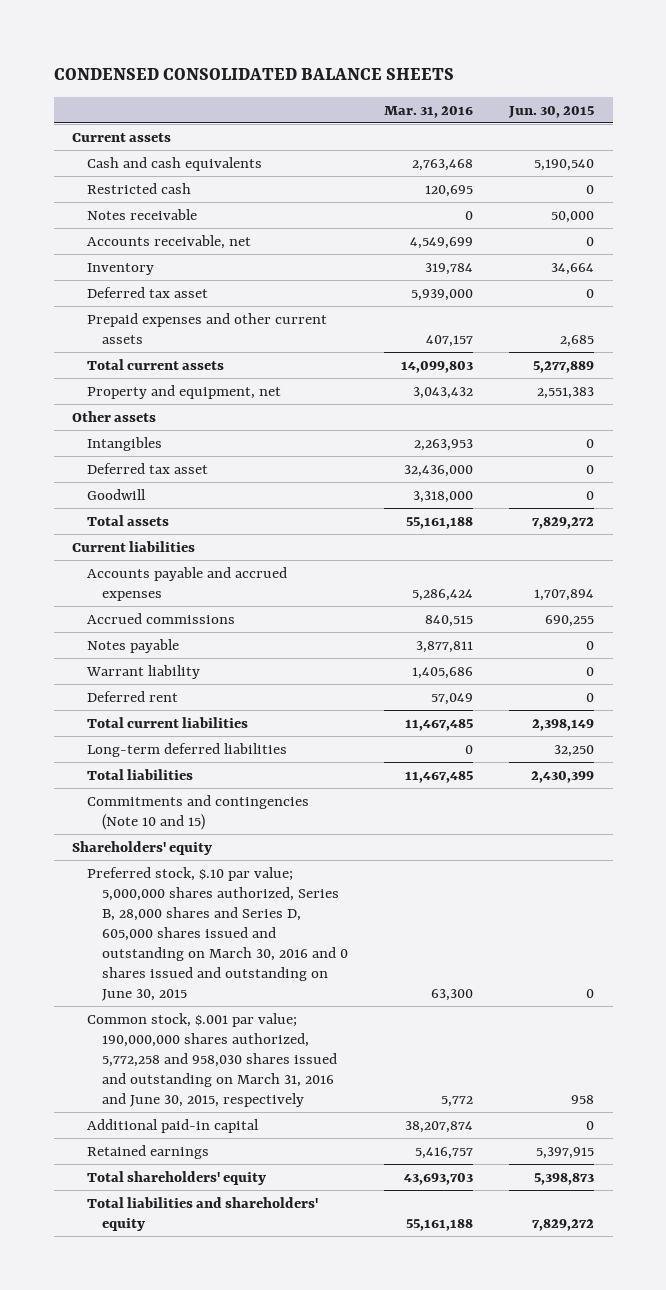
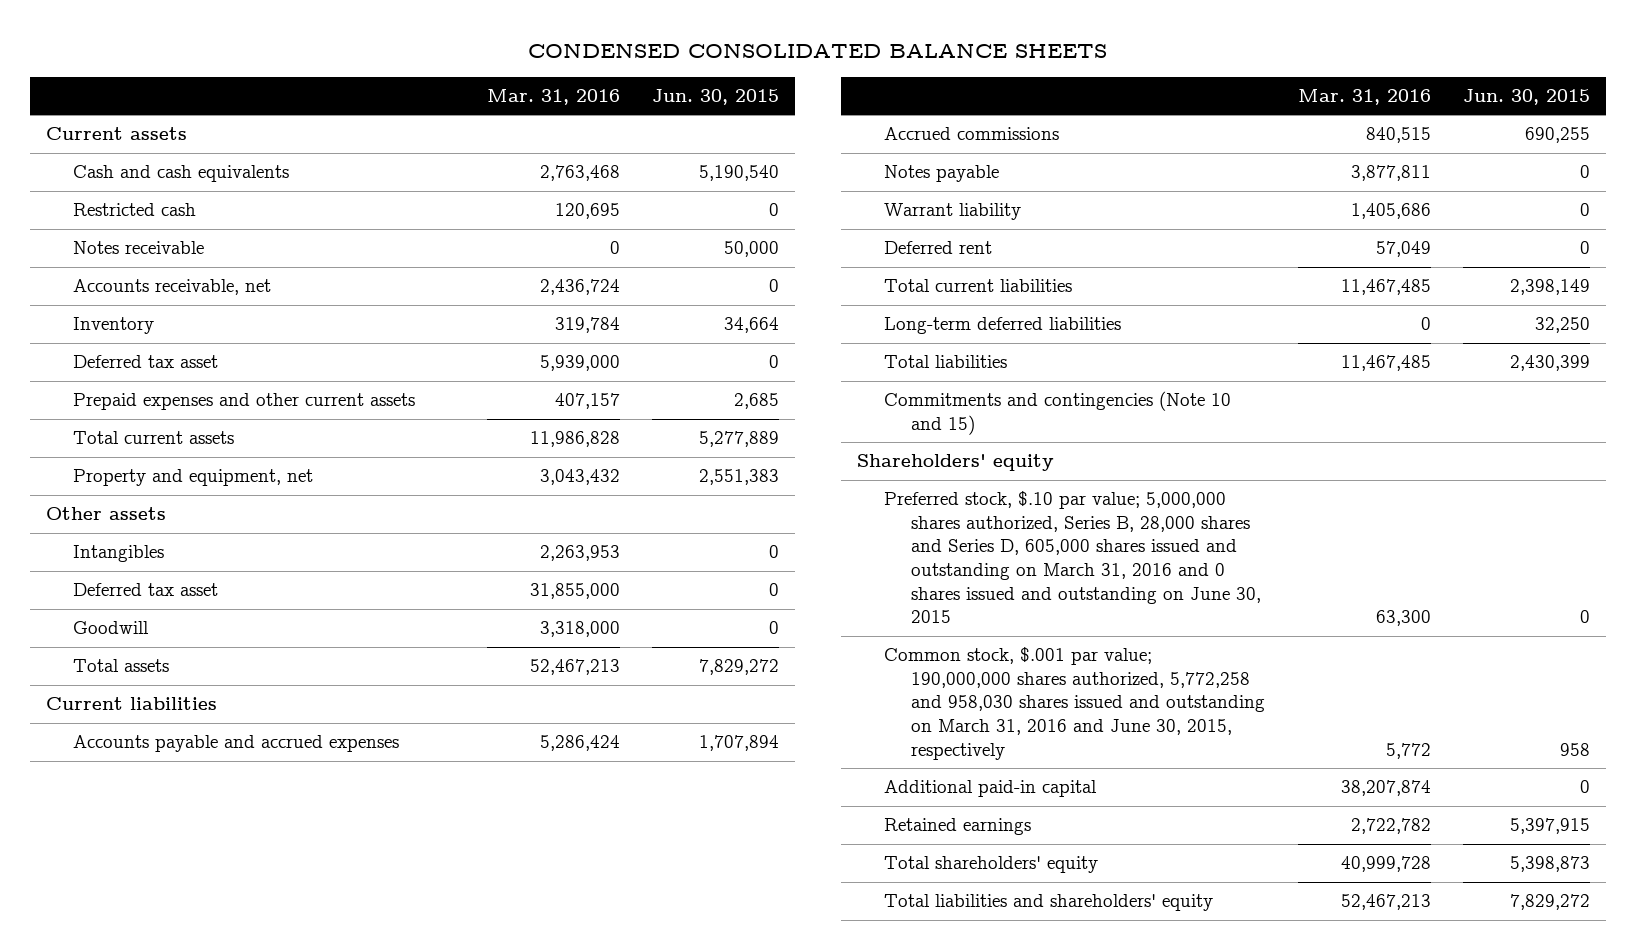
- Accounts receivable, net | 4,549,699 | 0
+ Accounts receivable, net | 2,436,724 | 0
- Total current assets | 14,099,803 | 5,277,889
+ Total current assets | 11,986,828 | 5,277,889
- Deferred tax asset | 32,436,000 | 0
+ Deferred tax asset | 31,855,000 | 0
- Total assets | 55,161,188 | 7,829,272
+ Total assets | 52,467,213 | 7,829,272
- Preferred stock, $.10 par value; 5,000,000 shares authorized, Series B, 28,000 shares and Series D, 605,000 shares issued and outstanding on March 30, 2016 and 0 shares issued and outstanding on June 30, 2015 | 63,300 | 0
+ Preferred stock, $.10 par value; 5,000,000 shares authorized, Series B, 28,000 shares and Series D, 605,000 shares issued and outstanding on March 31, 2016 and 0 shares issued and outstanding on June 30, 2015 | 63,300 | 0
- Retained earnings | 5,416,757 | 5,397,915
- Total shareholders' equity | 43,693,703 | 5,398,873
- Total liabilities and shareholders' equity | 55,161,188 | 7,829,272
+ Retained earnings | 2,722,782 | 5,397,915
+ Total shareholders' equity | 40,999,728 | 5,398,873
+ Total liabilities and shareholders' equity | 52,467,213 | 7,829,272

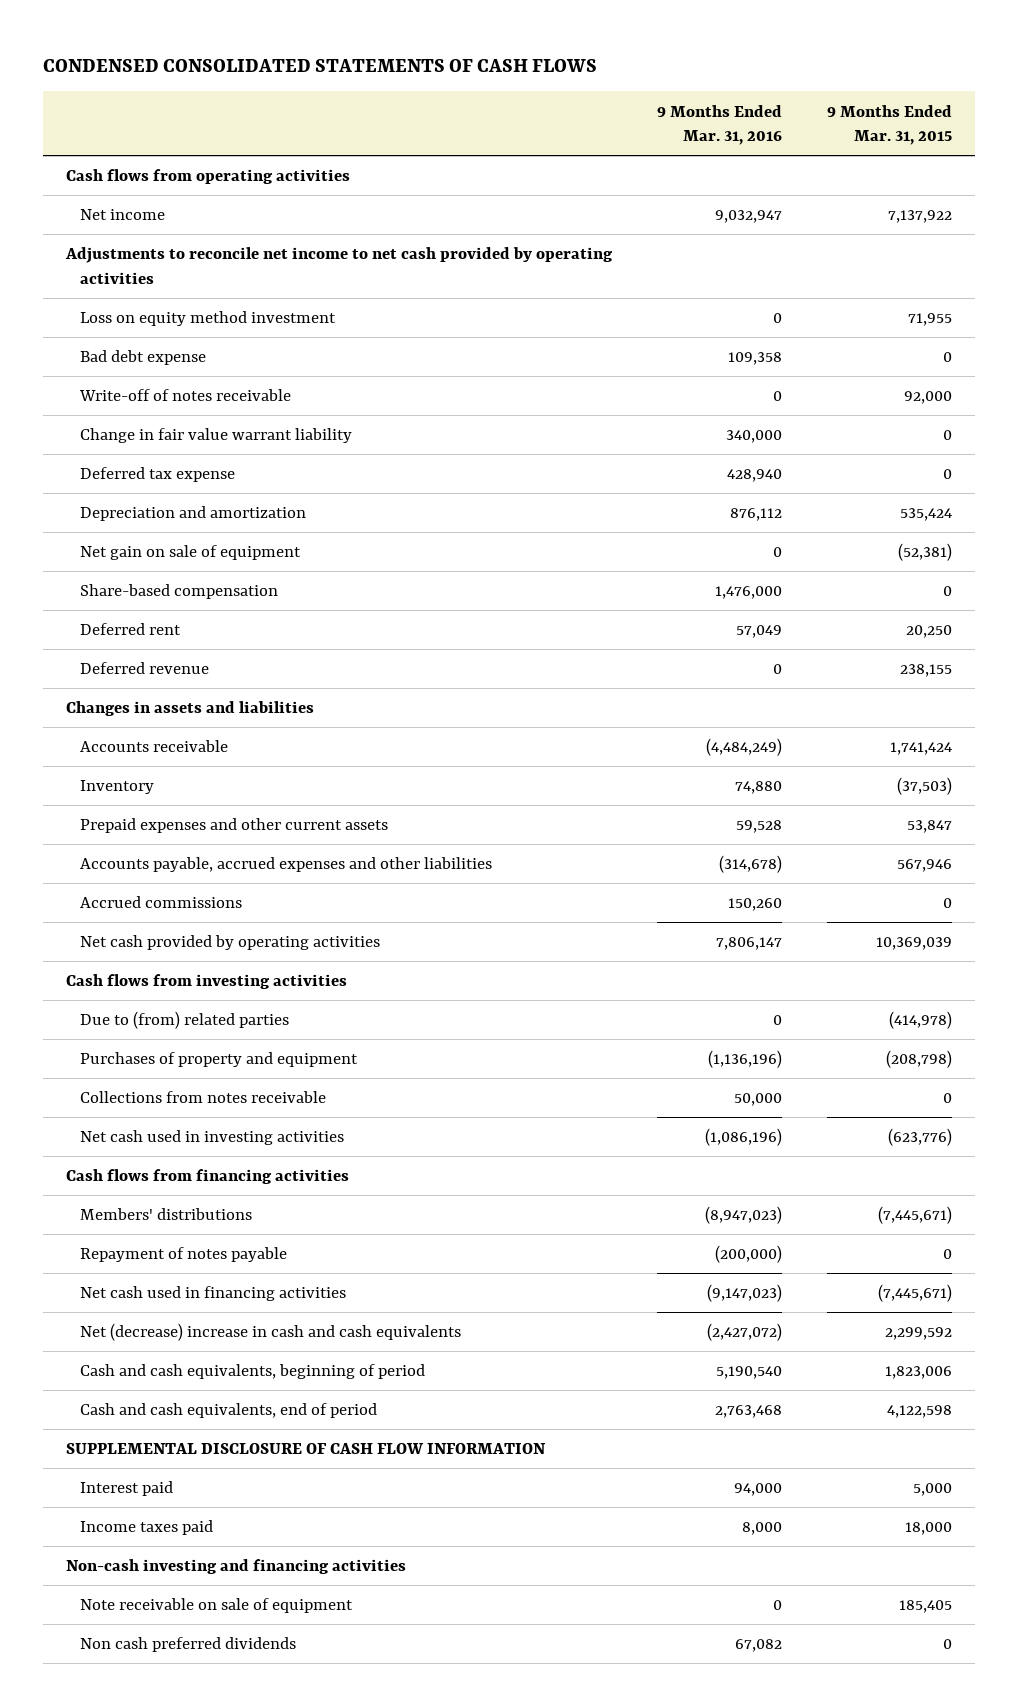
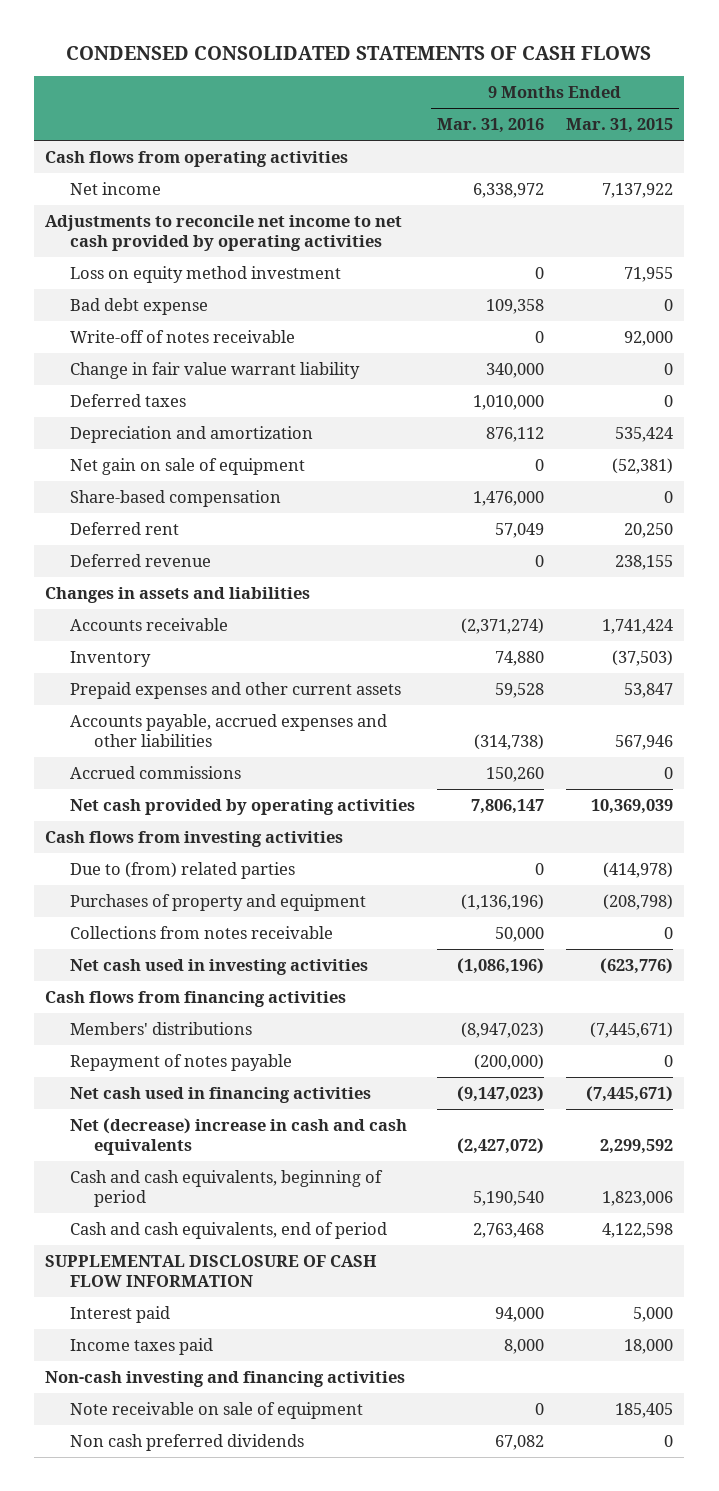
- Net income | 9,032,947 | 7,137,922
+ Net income | 6,338,972 | 7,137,922
- Deferred tax expense | 428,940 | 0
+ Deferred taxes | 1,010,000 | 0
- Accounts receivable | (4,484,249) | 1,741,424
+ Accounts receivable | (2,371,274) | 1,741,424
- Accounts payable, accrued expenses and other liabilities | (314,678) | 567,946
+ Accounts payable, accrued expenses and other liabilities | (314,738) | 567,946

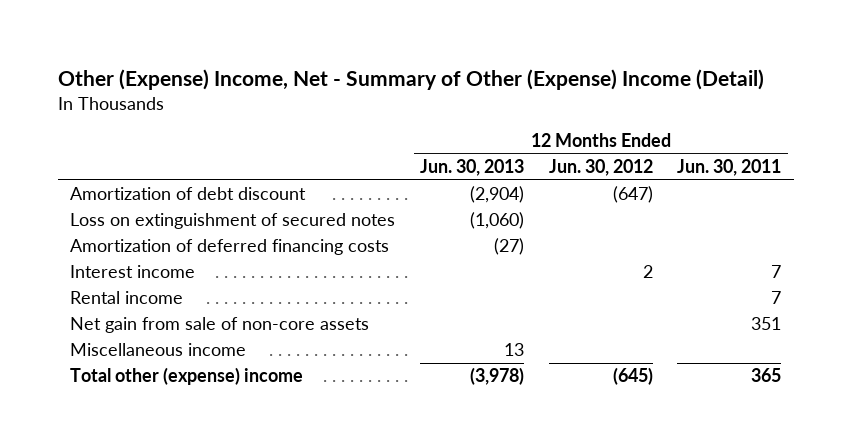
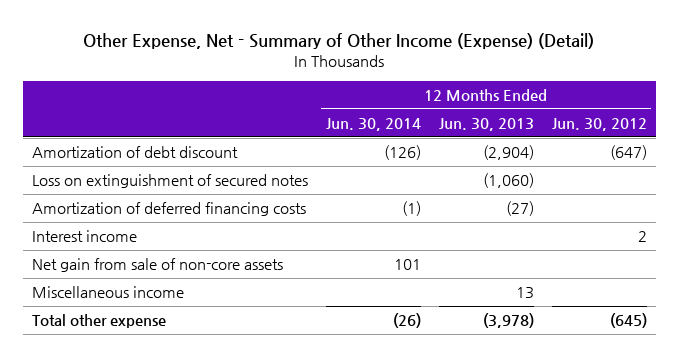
- Other (Expense) Income, Net - Summary of Other (Expense) Income (Detail)
+ Other Expense, Net - Summary of Other Income (Expense) (Detail)
- | 12 Months Ended Jun. 30, 2013 | 12 Months Ended Jun. 30, 2012 | 12 Months Ended Jun. 30, 2011
+ | 12 Months Ended Jun. 30, 2014 | 12 Months Ended Jun. 30, 2013 | 12 Months Ended Jun. 30, 2012
- Rental income | | | 7
- Total other (expense) income | (3,978) | (645) | 365
+ Total other expense | (26) | (3,978) | (645)

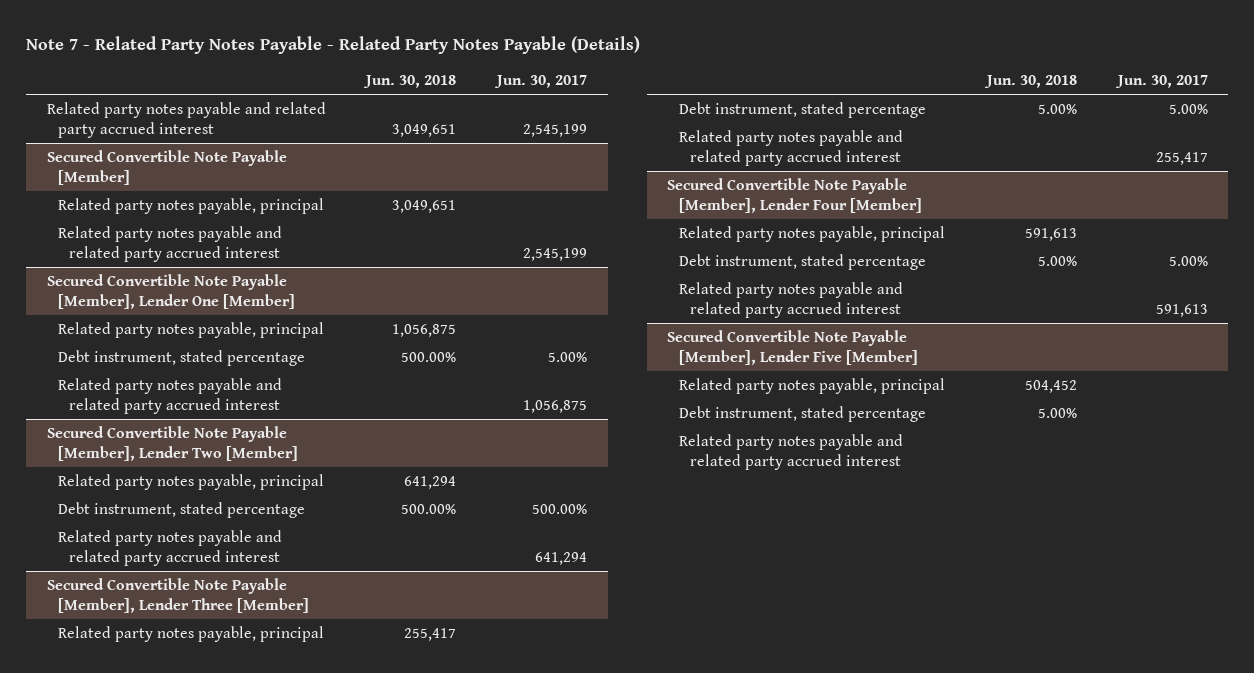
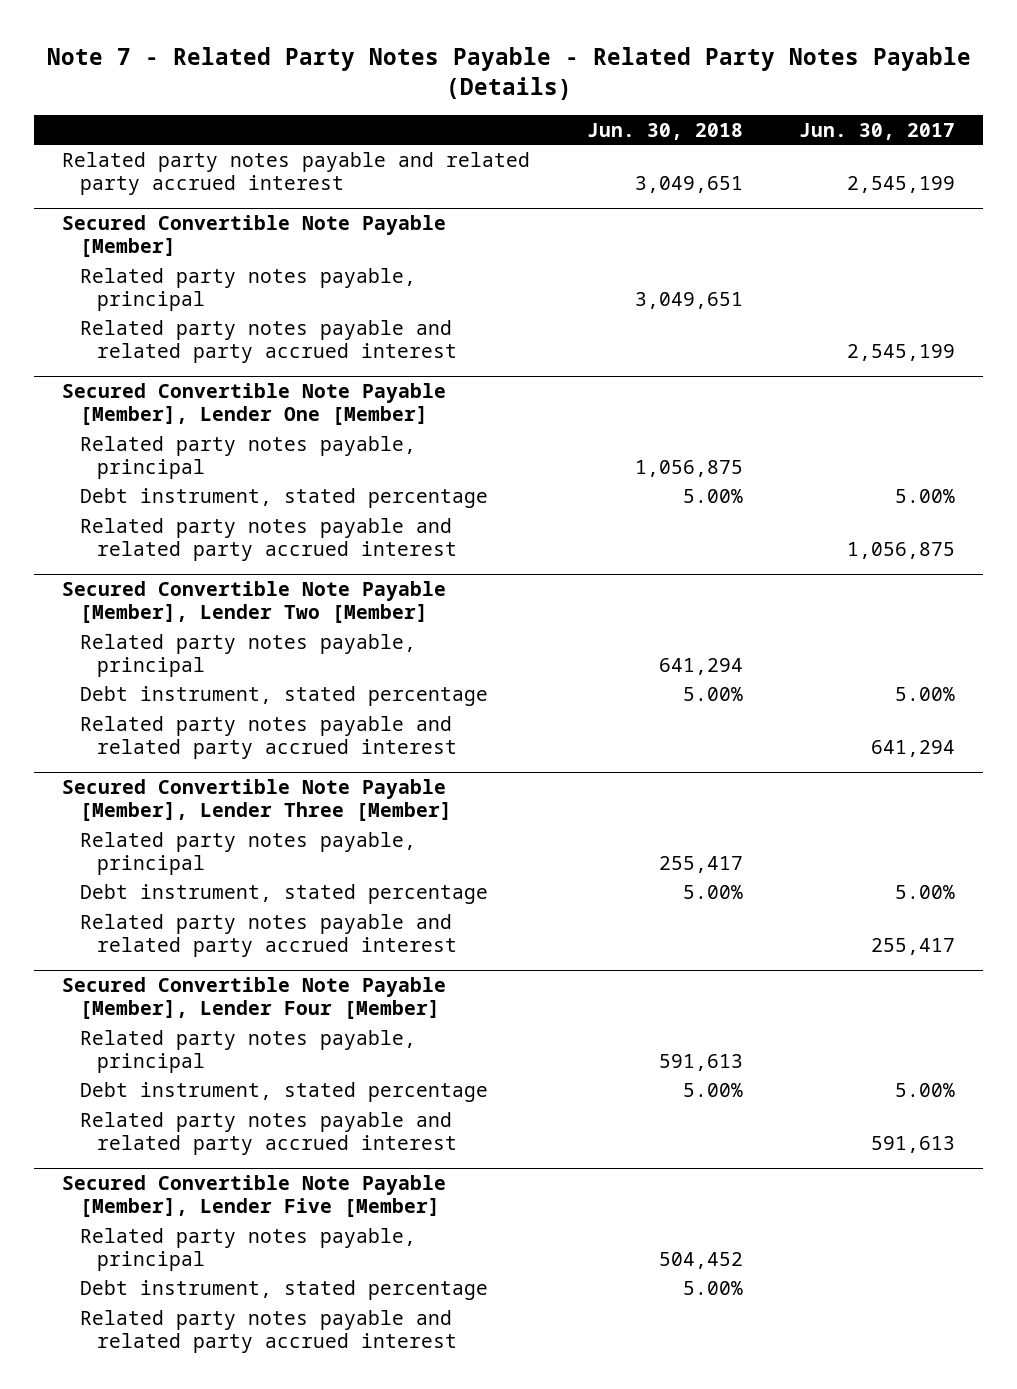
@ Secured Convertible Note Payable [Member], Lender One [Member]
- Debt instrument, stated percentage | 500.00% | 5.00%
+ Debt instrument, stated percentage | 5.00% | 5.00%
@ Secured Convertible Note Payable [Member], Lender Two [Member]
- Debt instrument, stated percentage | 500.00% | 500.00%
+ Debt instrument, stated percentage | 5.00% | 5.00%

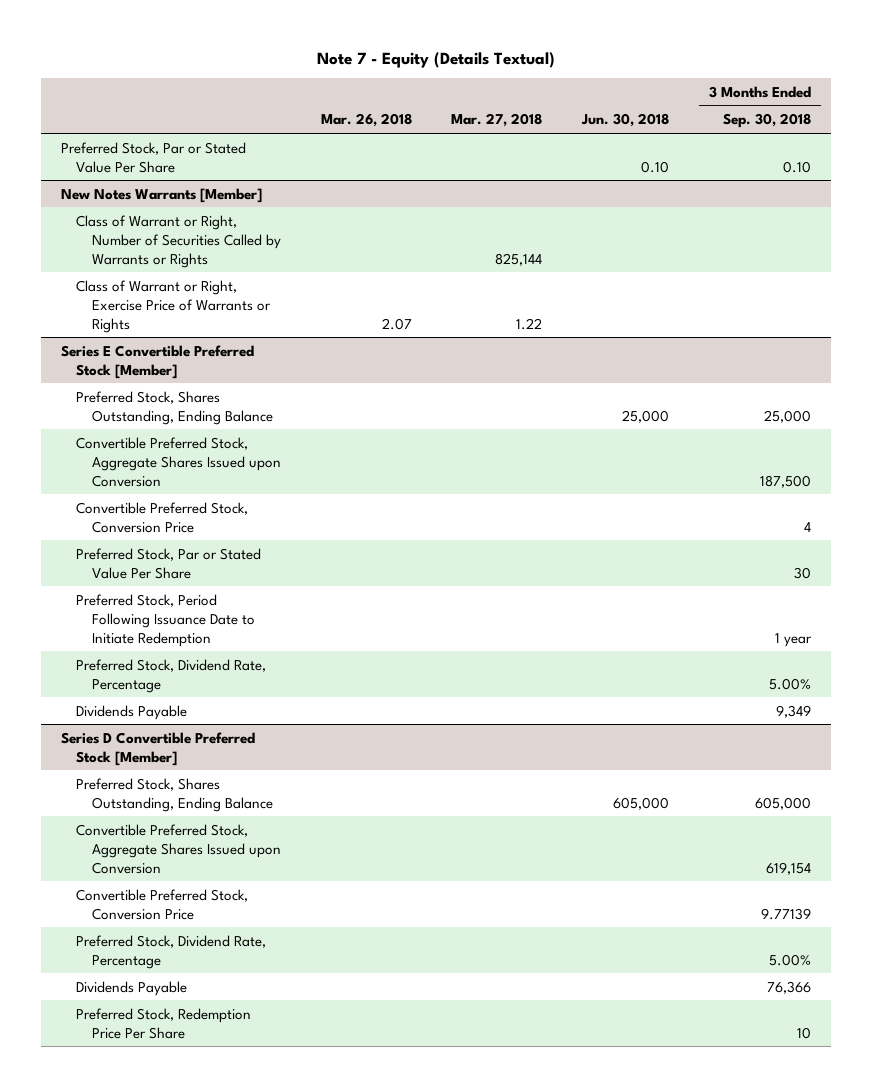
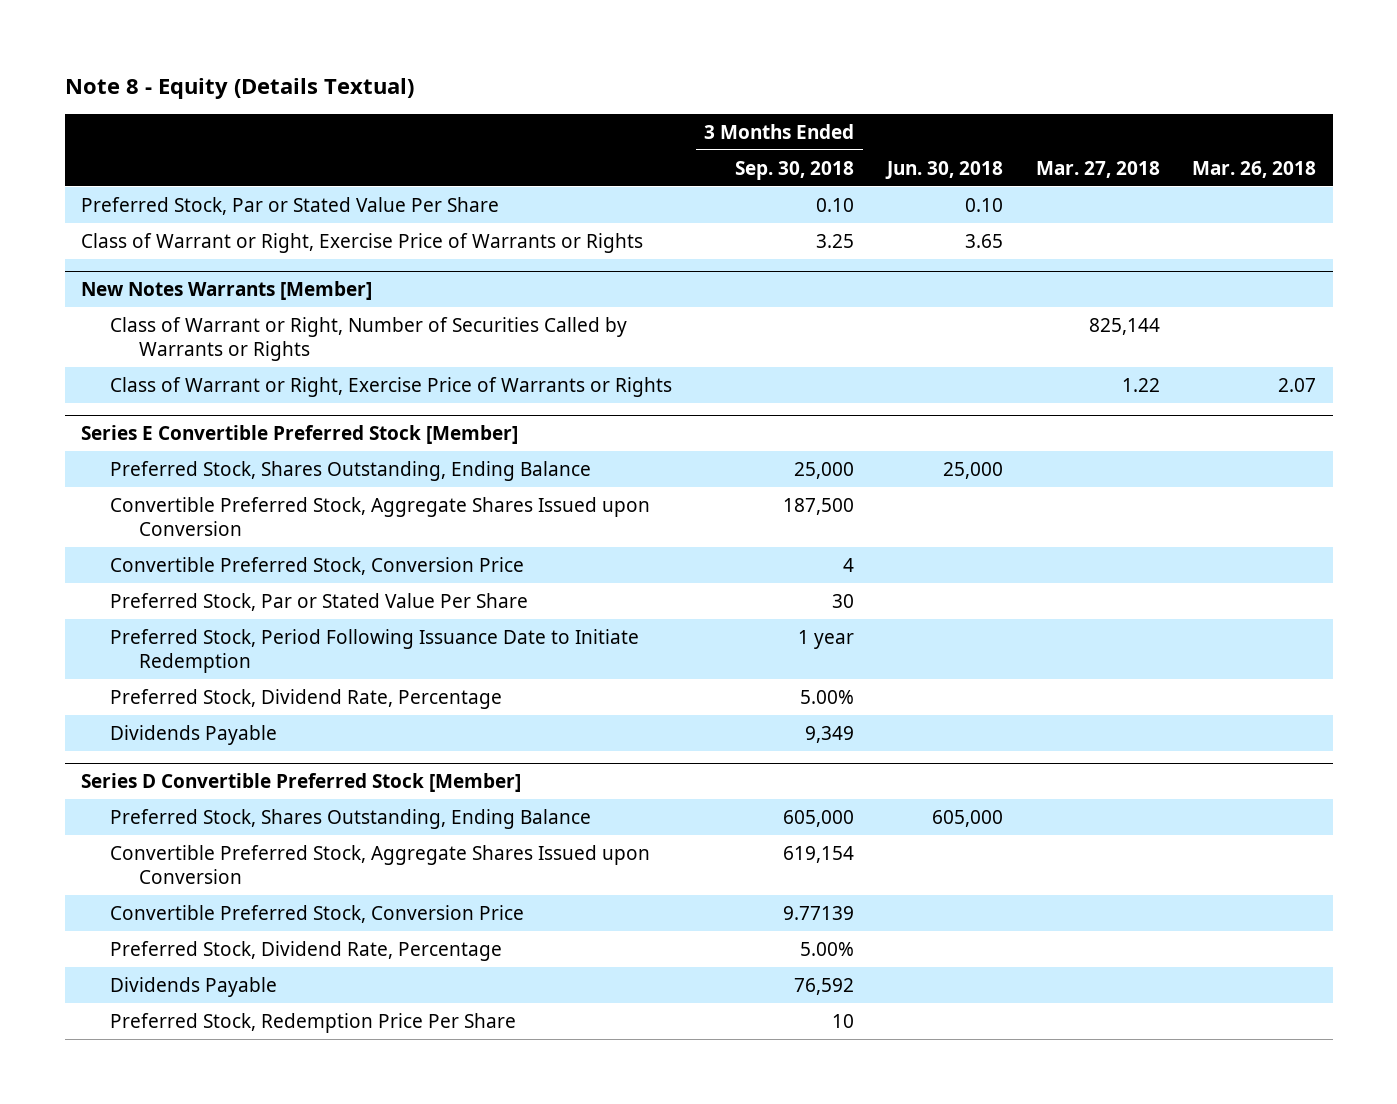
- Note 7 - Equity (Details Textual)
+ Note 8 - Equity (Details Textual)
- | Mar. 26, 2018 | Mar. 27, 2018 | Jun. 30, 2018 | 3 Months Ended Sep. 30, 2018
+ | 3 Months Ended Sep. 30, 2018 | Jun. 30, 2018 | Mar. 27, 2018 | Mar. 26, 2018
+ Class of Warrant or Right, Exercise Price of Warrants or Rights | 3.25 | 3.65 | |
@ Series D Convertible Preferred Stock [Member]
- Dividends Payable | | | | 76,366
+ Dividends Payable | 76,592 | | |

